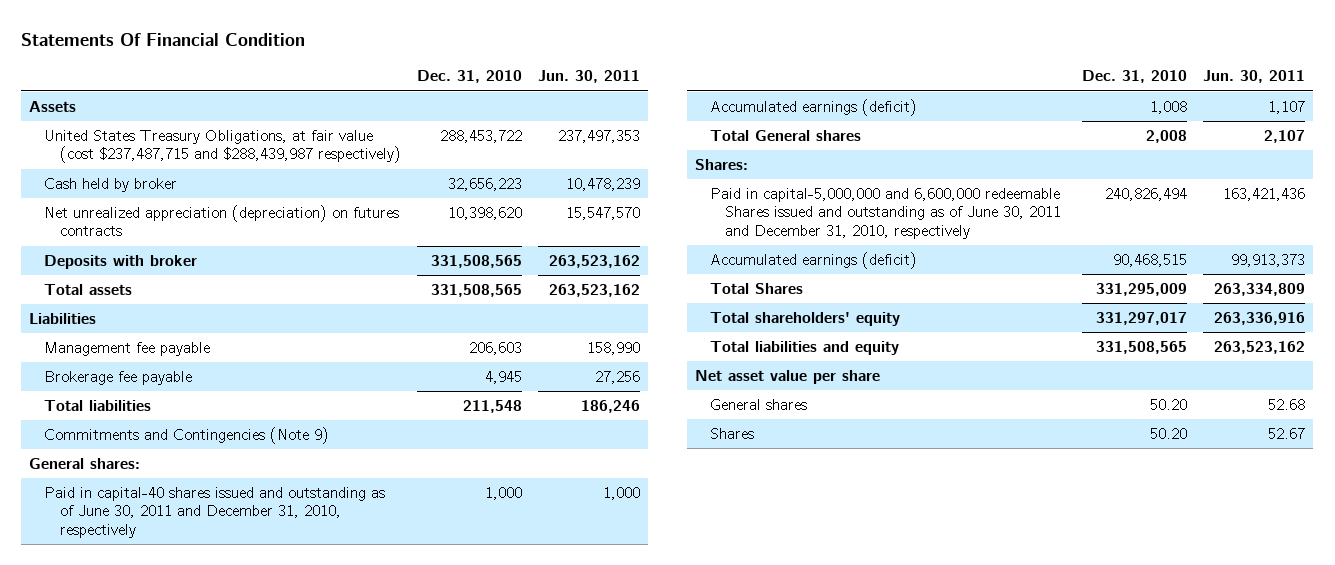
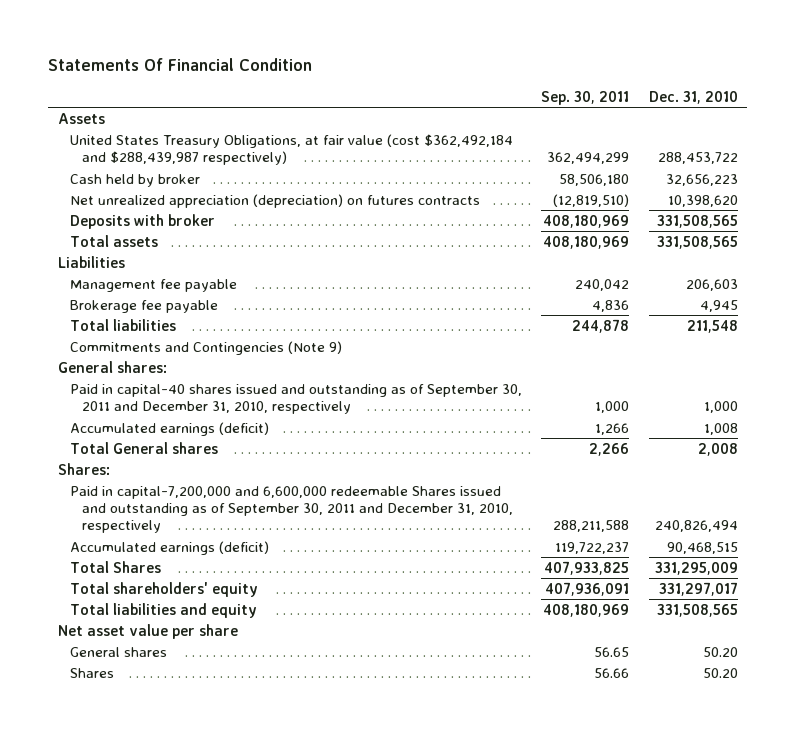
- | Dec. 31, 2010 | Jun. 30, 2011
+ | Sep. 30, 2011 | Dec. 31, 2010
- United States Treasury Obligations, at fair value (cost $237,487,715 and $288,439,987 respectively) | 288,453,722 | 237,497,353
+ United States Treasury Obligations, at fair value (cost $362,492,184 and $288,439,987 respectively) | 362,494,299 | 288,453,722
- Paid in capital-40 shares issued and outstanding as of June 30, 2011 and December 31, 2010, respectively | 1,000 | 1,000
+ Paid in capital-40 shares issued and outstanding as of September 30, 2011 and December 31, 2010, respectively | 1,000 | 1,000
- Paid in capital-5,000,000 and 6,600,000 redeemable Shares issued and outstanding as of June 30, 2011 and December 31, 2010, respectively | 240,826,494 | 163,421,436
+ Paid in capital-7,200,000 and 6,600,000 redeemable Shares issued and outstanding as of September 30, 2011 and December 31, 2010, respectively | 288,211,588 | 240,826,494

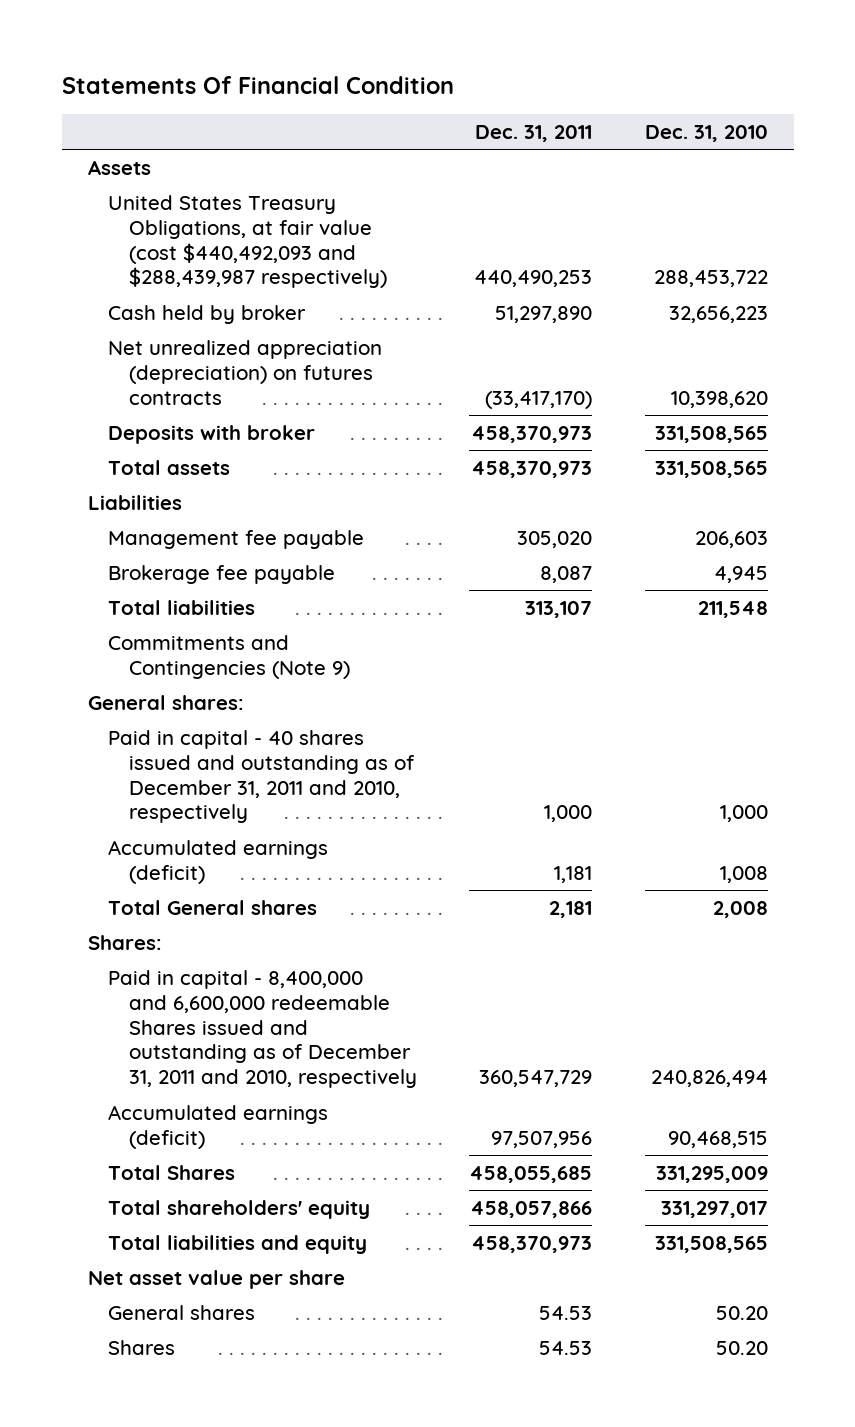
- | Sep. 30, 2011 | Dec. 31, 2010
+ | Dec. 31, 2011 | Dec. 31, 2010
- United States Treasury Obligations, at fair value (cost $362,492,184 and $288,439,987 respectively) | 362,494,299 | 288,453,722
+ United States Treasury Obligations, at fair value (cost $440,492,093 and $288,439,987 respectively) | 440,490,253 | 288,453,722
- Paid in capital-40 shares issued and outstanding as of September 30, 2011 and December 31, 2010, respectively | 1,000 | 1,000
+ Paid in capital - 40 shares issued and outstanding as of December 31, 2011 and 2010, respectively | 1,000 | 1,000
- Paid in capital-7,200,000 and 6,600,000 redeemable Shares issued and outstanding as of September 30, 2011 and December 31, 2010, respectively | 288,211,588 | 240,826,494
+ Paid in capital - 8,400,000 and 6,600,000 redeemable Shares issued and outstanding as of December 31, 2011 and 2010, respectively | 360,547,729 | 240,826,494

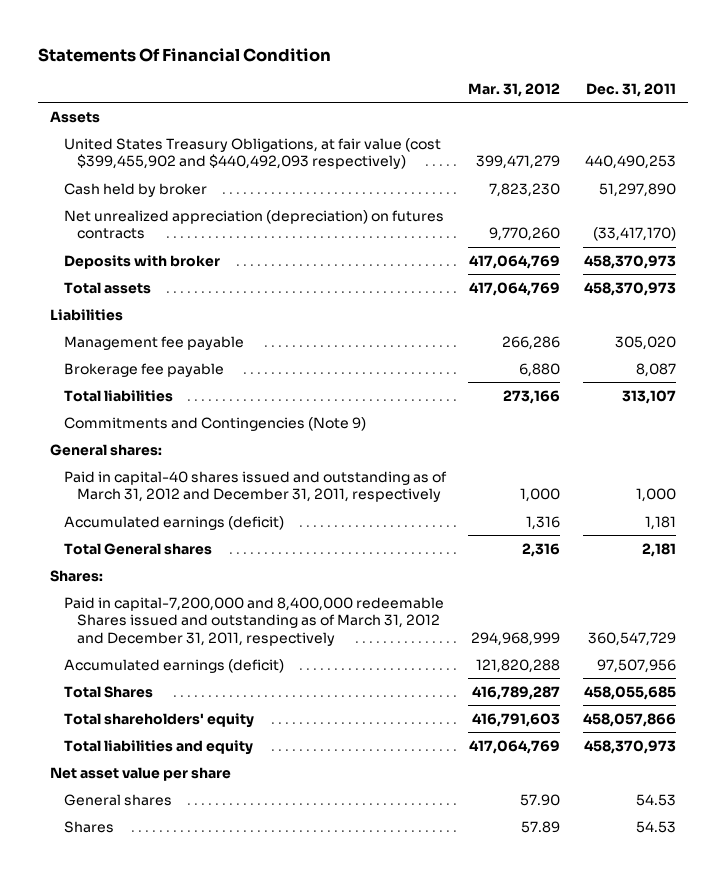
- | Dec. 31, 2011 | Dec. 31, 2010
+ | Mar. 31, 2012 | Dec. 31, 2011
- United States Treasury Obligations, at fair value (cost $440,492,093 and $288,439,987 respectively) | 440,490,253 | 288,453,722
+ United States Treasury Obligations, at fair value (cost $399,455,902 and $440,492,093 respectively) | 399,471,279 | 440,490,253
- Paid in capital - 40 shares issued and outstanding as of December 31, 2011 and 2010, respectively | 1,000 | 1,000
+ Paid in capital-40 shares issued and outstanding as of March 31, 2012 and December 31, 2011, respectively | 1,000 | 1,000
- Paid in capital - 8,400,000 and 6,600,000 redeemable Shares issued and outstanding as of December 31, 2011 and 2010, respectively | 360,547,729 | 240,826,494
+ Paid in capital-7,200,000 and 8,400,000 redeemable Shares issued and outstanding as of March 31, 2012 and December 31, 2011, respectively | 294,968,999 | 360,547,729

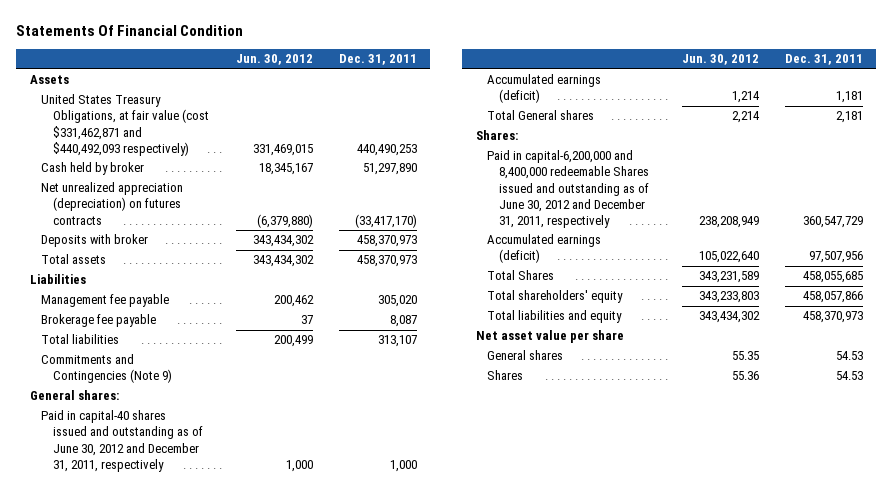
- | Mar. 31, 2012 | Dec. 31, 2011
+ | Jun. 30, 2012 | Dec. 31, 2011
- United States Treasury Obligations, at fair value (cost $399,455,902 and $440,492,093 respectively) | 399,471,279 | 440,490,253
+ United States Treasury Obligations, at fair value (cost $331,462,871 and $440,492,093 respectively) | 331,469,015 | 440,490,253
- Paid in capital-40 shares issued and outstanding as of March 31, 2012 and December 31, 2011, respectively | 1,000 | 1,000
+ Paid in capital-40 shares issued and outstanding as of June 30, 2012 and December 31, 2011, respectively | 1,000 | 1,000
- Paid in capital-7,200,000 and 8,400,000 redeemable Shares issued and outstanding as of March 31, 2012 and December 31, 2011, respectively | 294,968,999 | 360,547,729
+ Paid in capital-6,200,000 and 8,400,000 redeemable Shares issued and outstanding as of June 30, 2012 and December 31, 2011, respectively | 238,208,949 | 360,547,729

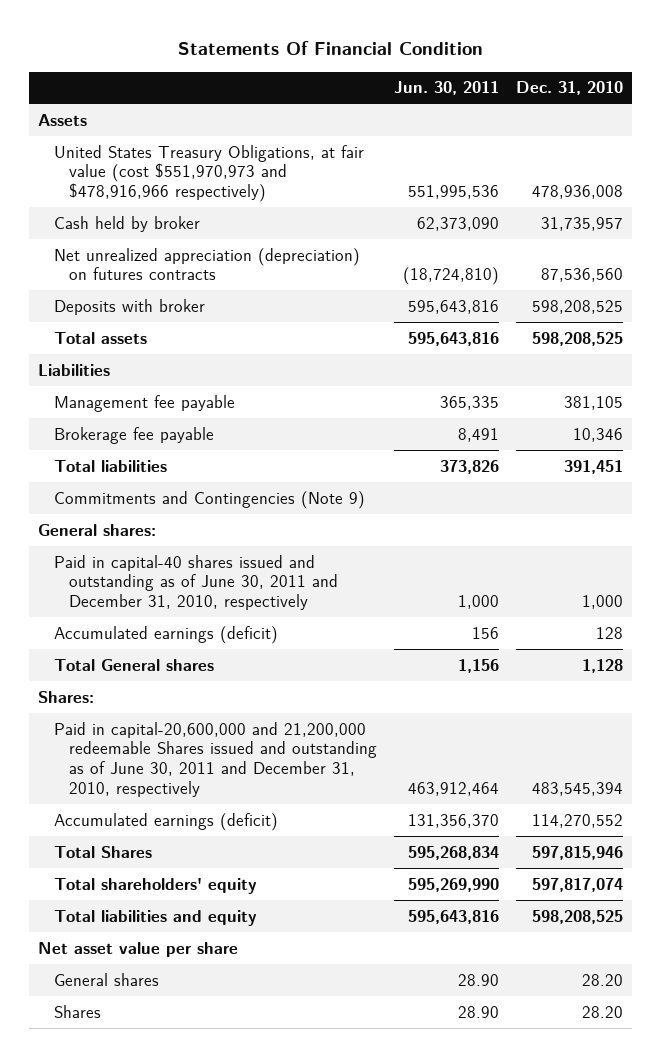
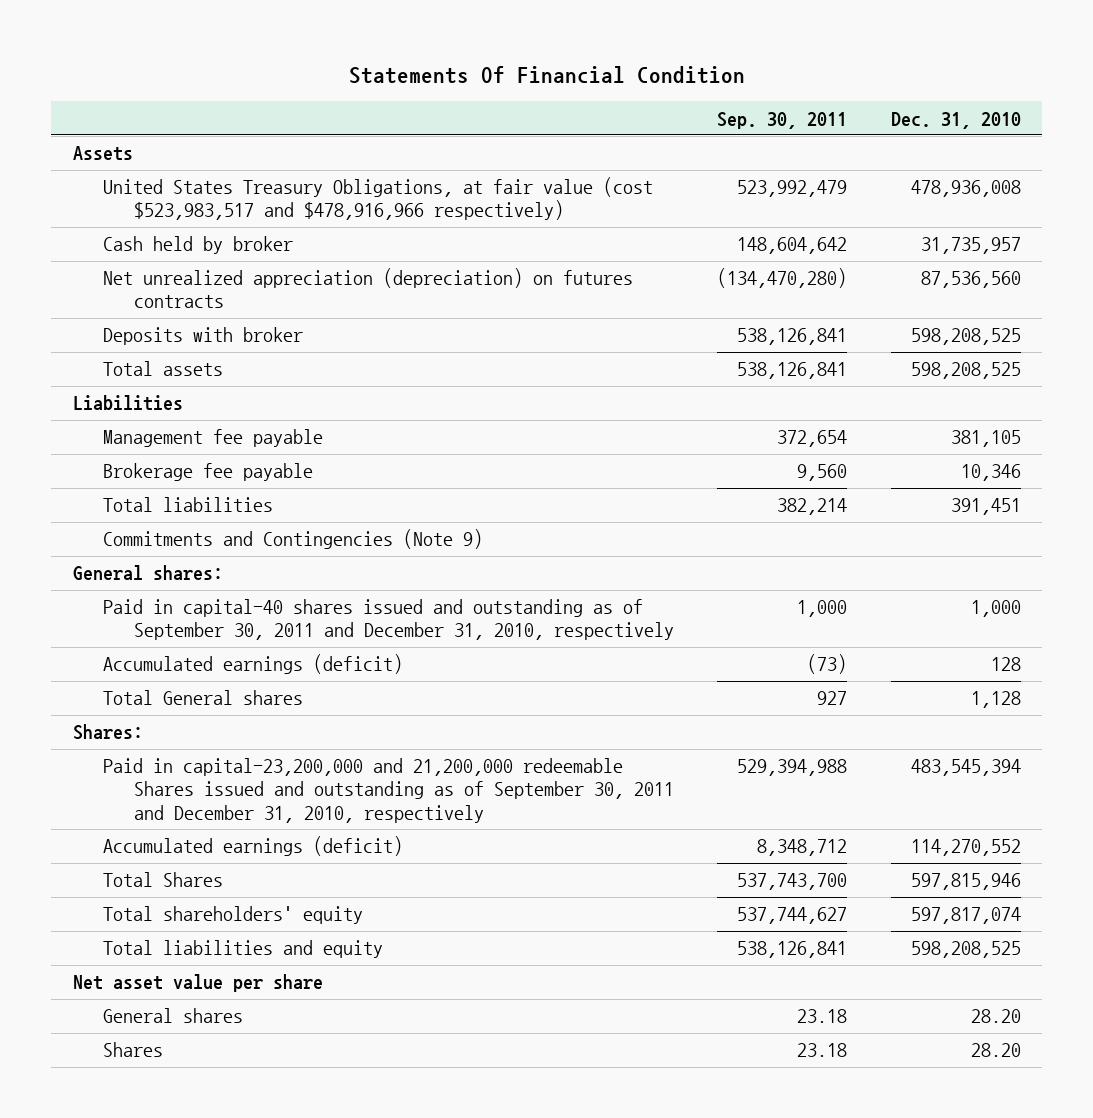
- | Jun. 30, 2011 | Dec. 31, 2010
+ | Sep. 30, 2011 | Dec. 31, 2010
- United States Treasury Obligations, at fair value (cost $551,970,973 and $478,916,966 respectively) | 551,995,536 | 478,936,008
+ United States Treasury Obligations, at fair value (cost $523,983,517 and $478,916,966 respectively) | 523,992,479 | 478,936,008
- Paid in capital-40 shares issued and outstanding as of June 30, 2011 and December 31, 2010, respectively | 1,000 | 1,000
+ Paid in capital-40 shares issued and outstanding as of September 30, 2011 and December 31, 2010, respectively | 1,000 | 1,000
- Paid in capital-20,600,000 and 21,200,000 redeemable Shares issued and outstanding as of June 30, 2011 and December 31, 2010, respectively | 463,912,464 | 483,545,394
+ Paid in capital-23,200,000 and 21,200,000 redeemable Shares issued and outstanding as of September 30, 2011 and December 31, 2010, respectively | 529,394,988 | 483,545,394

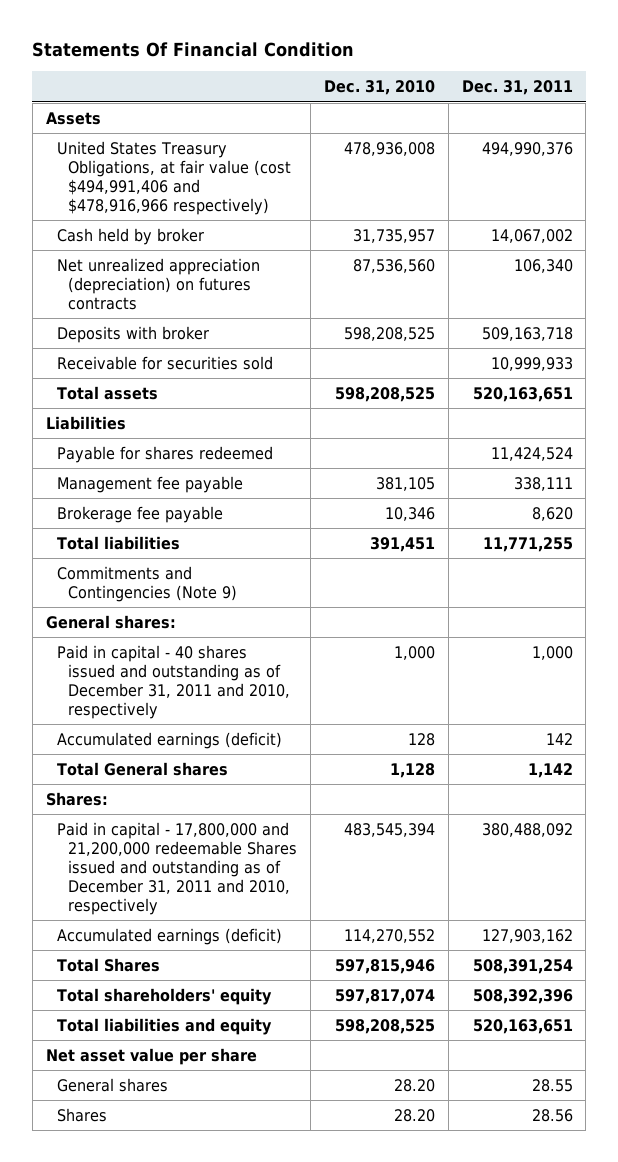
- | Sep. 30, 2011 | Dec. 31, 2010
+ | Dec. 31, 2010 | Dec. 31, 2011
- United States Treasury Obligations, at fair value (cost $523,983,517 and $478,916,966 respectively) | 523,992,479 | 478,936,008
+ United States Treasury Obligations, at fair value (cost $494,991,406 and $478,916,966 respectively) | 478,936,008 | 494,990,376
+ Receivable for securities sold | | 10,999,933
+ Payable for shares redeemed | | 11,424,524
- Paid in capital-40 shares issued and outstanding as of September 30, 2011 and December 31, 2010, respectively | 1,000 | 1,000
+ Paid in capital - 40 shares issued and outstanding as of December 31, 2011 and 2010, respectively | 1,000 | 1,000
- Paid in capital-23,200,000 and 21,200,000 redeemable Shares issued and outstanding as of September 30, 2011 and December 31, 2010, respectively | 529,394,988 | 483,545,394
+ Paid in capital - 17,800,000 and 21,200,000 redeemable Shares issued and outstanding as of December 31, 2011 and 2010, respectively | 483,545,394 | 380,488,092

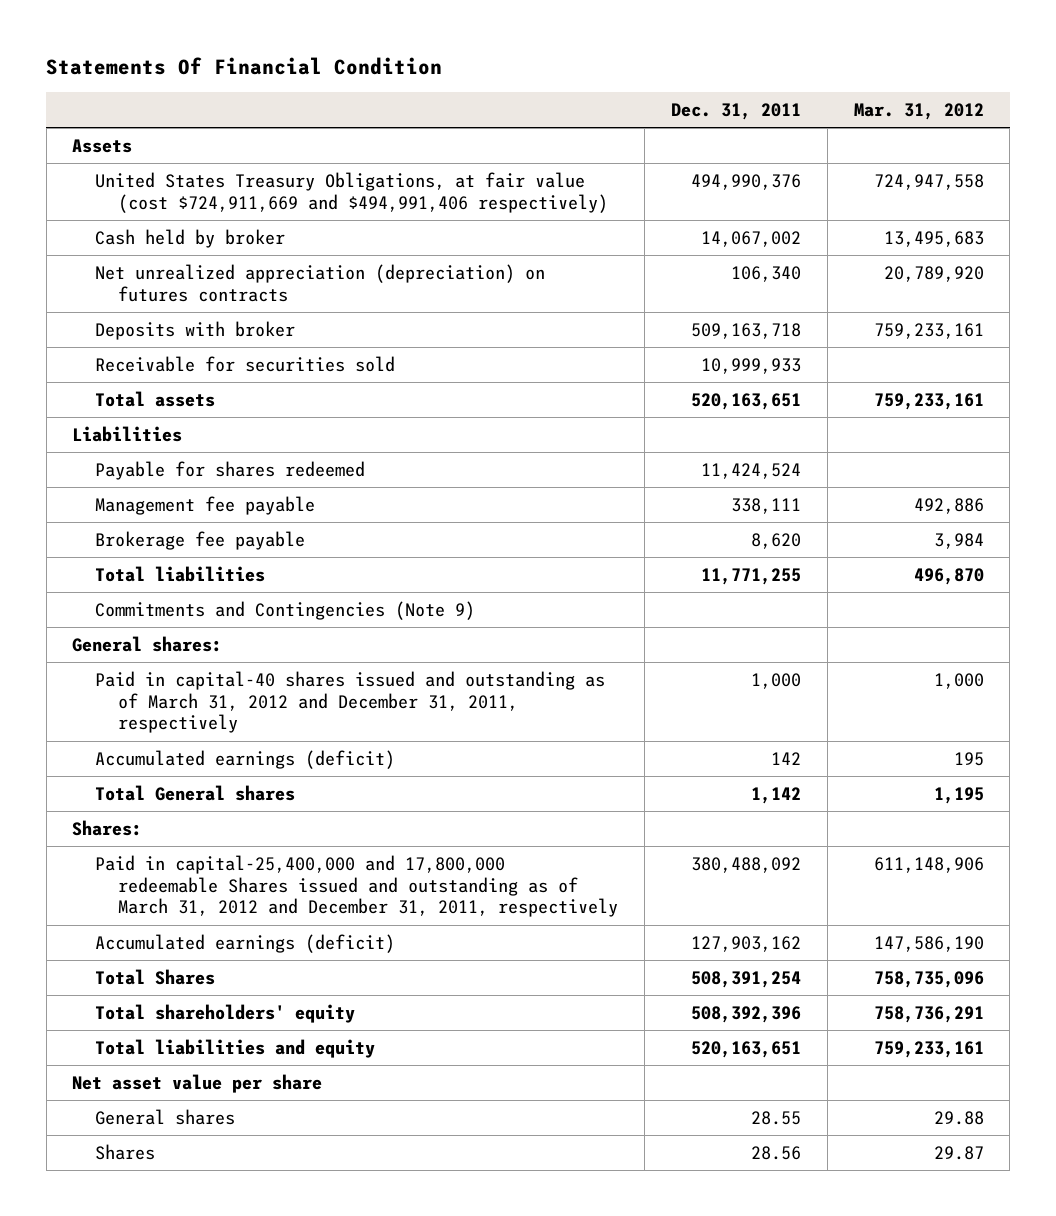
- | Dec. 31, 2010 | Dec. 31, 2011
+ | Dec. 31, 2011 | Mar. 31, 2012
- United States Treasury Obligations, at fair value (cost $494,991,406 and $478,916,966 respectively) | 478,936,008 | 494,990,376
+ United States Treasury Obligations, at fair value (cost $724,911,669 and $494,991,406 respectively) | 494,990,376 | 724,947,558
- Paid in capital - 40 shares issued and outstanding as of December 31, 2011 and 2010, respectively | 1,000 | 1,000
+ Paid in capital-40 shares issued and outstanding as of March 31, 2012 and December 31, 2011, respectively | 1,000 | 1,000
- Paid in capital - 17,800,000 and 21,200,000 redeemable Shares issued and outstanding as of December 31, 2011 and 2010, respectively | 483,545,394 | 380,488,092
+ Paid in capital-25,400,000 and 17,800,000 redeemable Shares issued and outstanding as of March 31, 2012 and December 31, 2011, respectively | 380,488,092 | 611,148,906

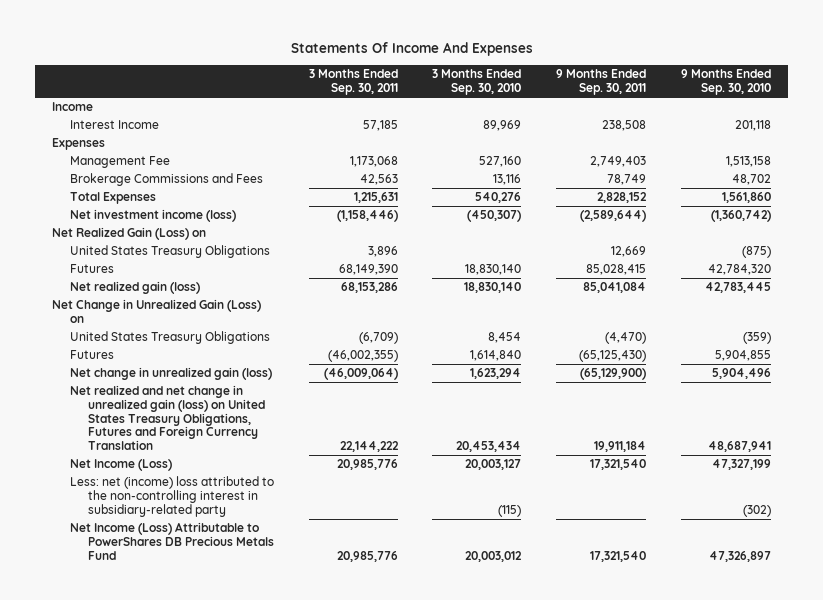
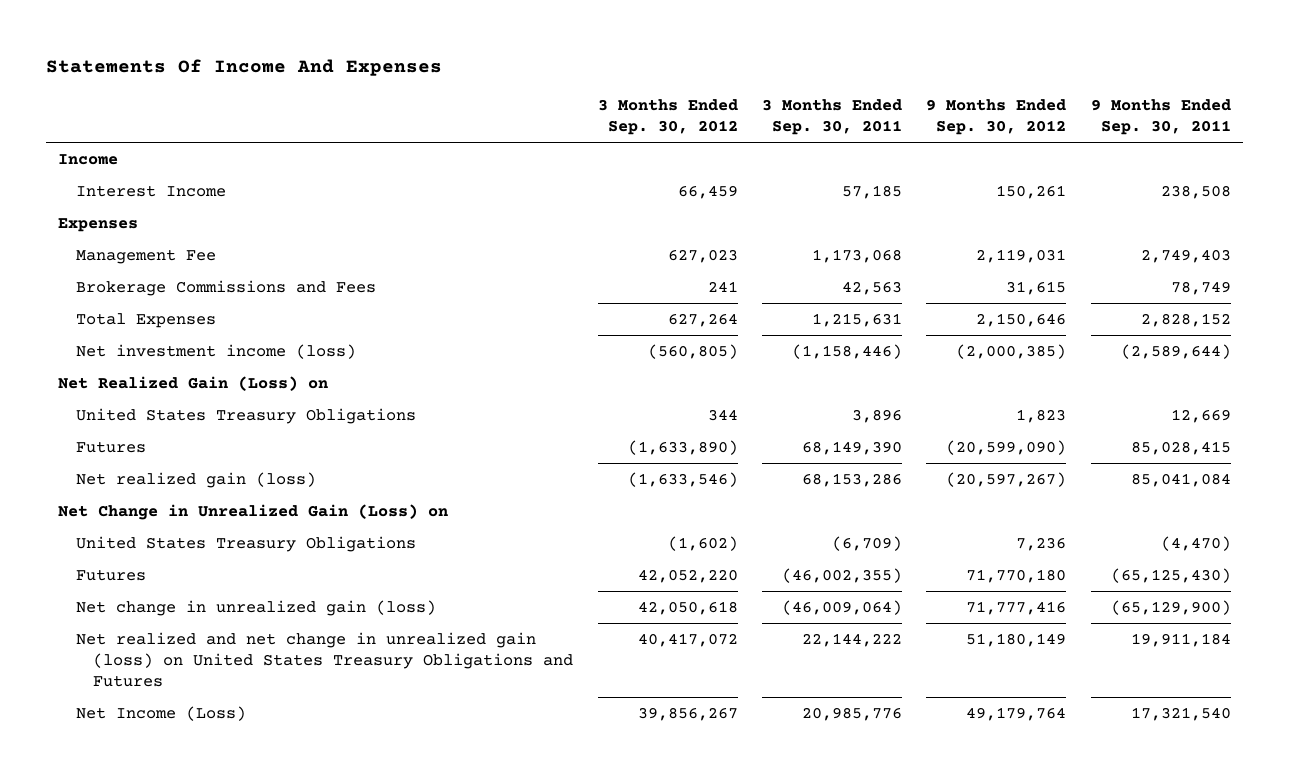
- | 3 Months Ended Sep. 30, 2011 | 3 Months Ended Sep. 30, 2010 | 9 Months Ended Sep. 30, 2011 | 9 Months Ended Sep. 30, 2010
+ | 3 Months Ended Sep. 30, 2012 | 3 Months Ended Sep. 30, 2011 | 9 Months Ended Sep. 30, 2012 | 9 Months Ended Sep. 30, 2011
- Net realized and net change in unrealized gain (loss) on United States Treasury Obligations, Futures and Foreign Currency Translation | 22,144,222 | 20,453,434 | 19,911,184 | 48,687,941
+ Net realized and net change in unrealized gain (loss) on United States Treasury Obligations and Futures | 40,417,072 | 22,144,222 | 51,180,149 | 19,911,184
- Less: net (income) loss attributed to the non-controlling interest in subsidiary-related party | | (115) | | (302)
- Net Income (Loss) Attributable to PowerShares DB Precious Metals Fund | 20,985,776 | 20,003,012 | 17,321,540 | 47,326,897

